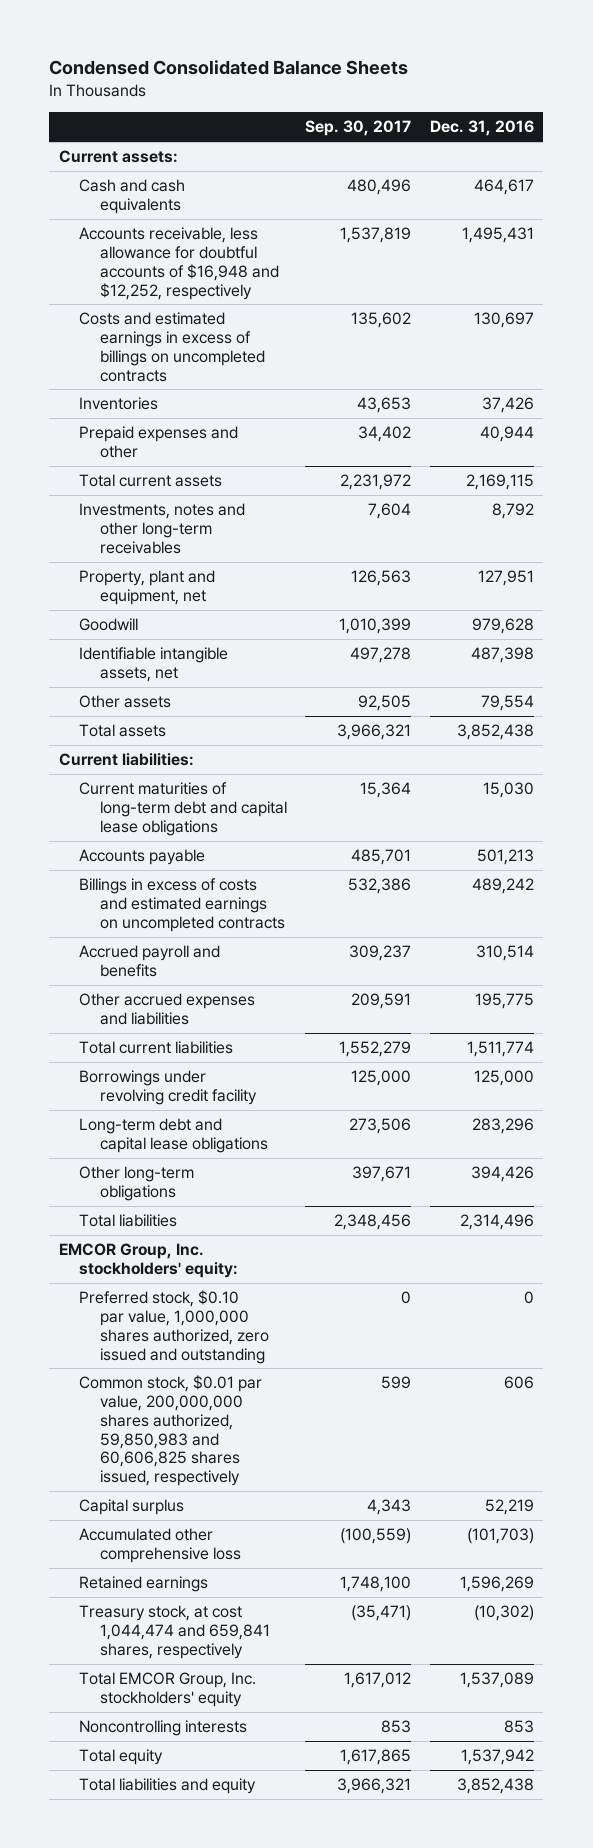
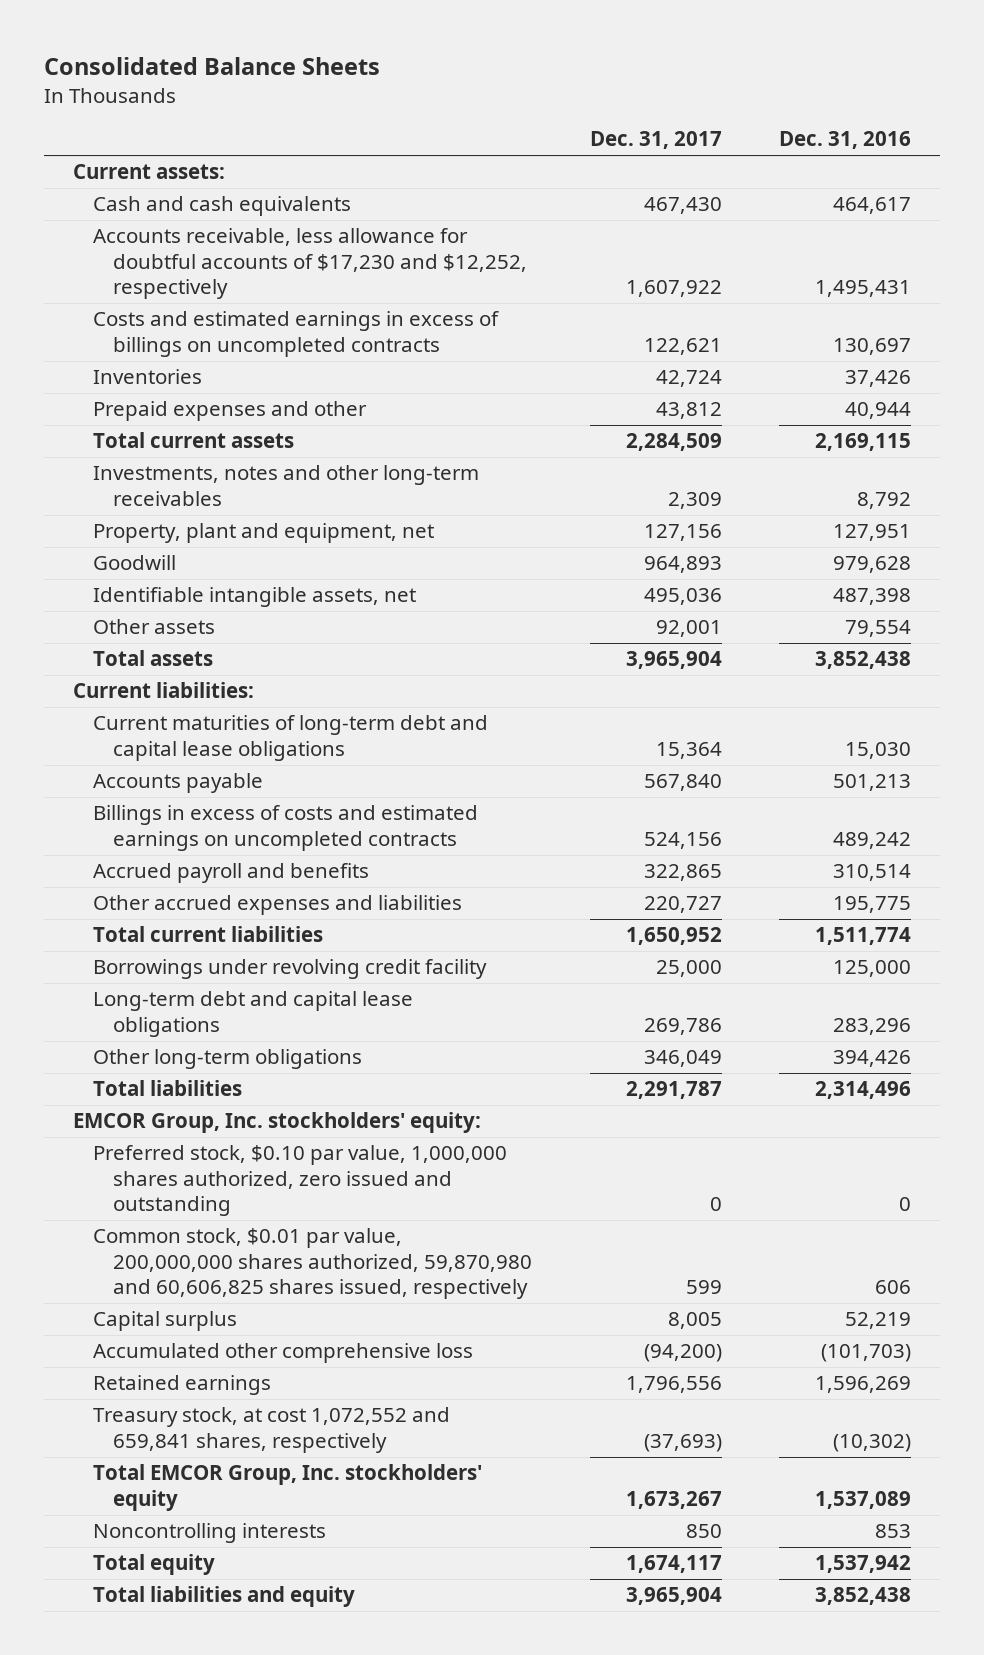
- Condensed Consolidated Balance Sheets
+ Consolidated Balance Sheets
- | Sep. 30, 2017 | Dec. 31, 2016
+ | Dec. 31, 2017 | Dec. 31, 2016
- Accounts receivable, less allowance for doubtful accounts of $16,948 and $12,252, respectively | 1,537,819 | 1,495,431
+ Accounts receivable, less allowance for doubtful accounts of $17,230 and $12,252, respectively | 1,607,922 | 1,495,431
- Common stock, $0.01 par value, 200,000,000 shares authorized, 59,850,983 and 60,606,825 shares issued, respectively | 599 | 606
+ Common stock, $0.01 par value, 200,000,000 shares authorized, 59,870,980 and 60,606,825 shares issued, respectively | 599 | 606
- Treasury stock, at cost 1,044,474 and 659,841 shares, respectively | (35,471) | (10,302)
+ Treasury stock, at cost 1,072,552 and 659,841 shares, respectively | (37,693) | (10,302)

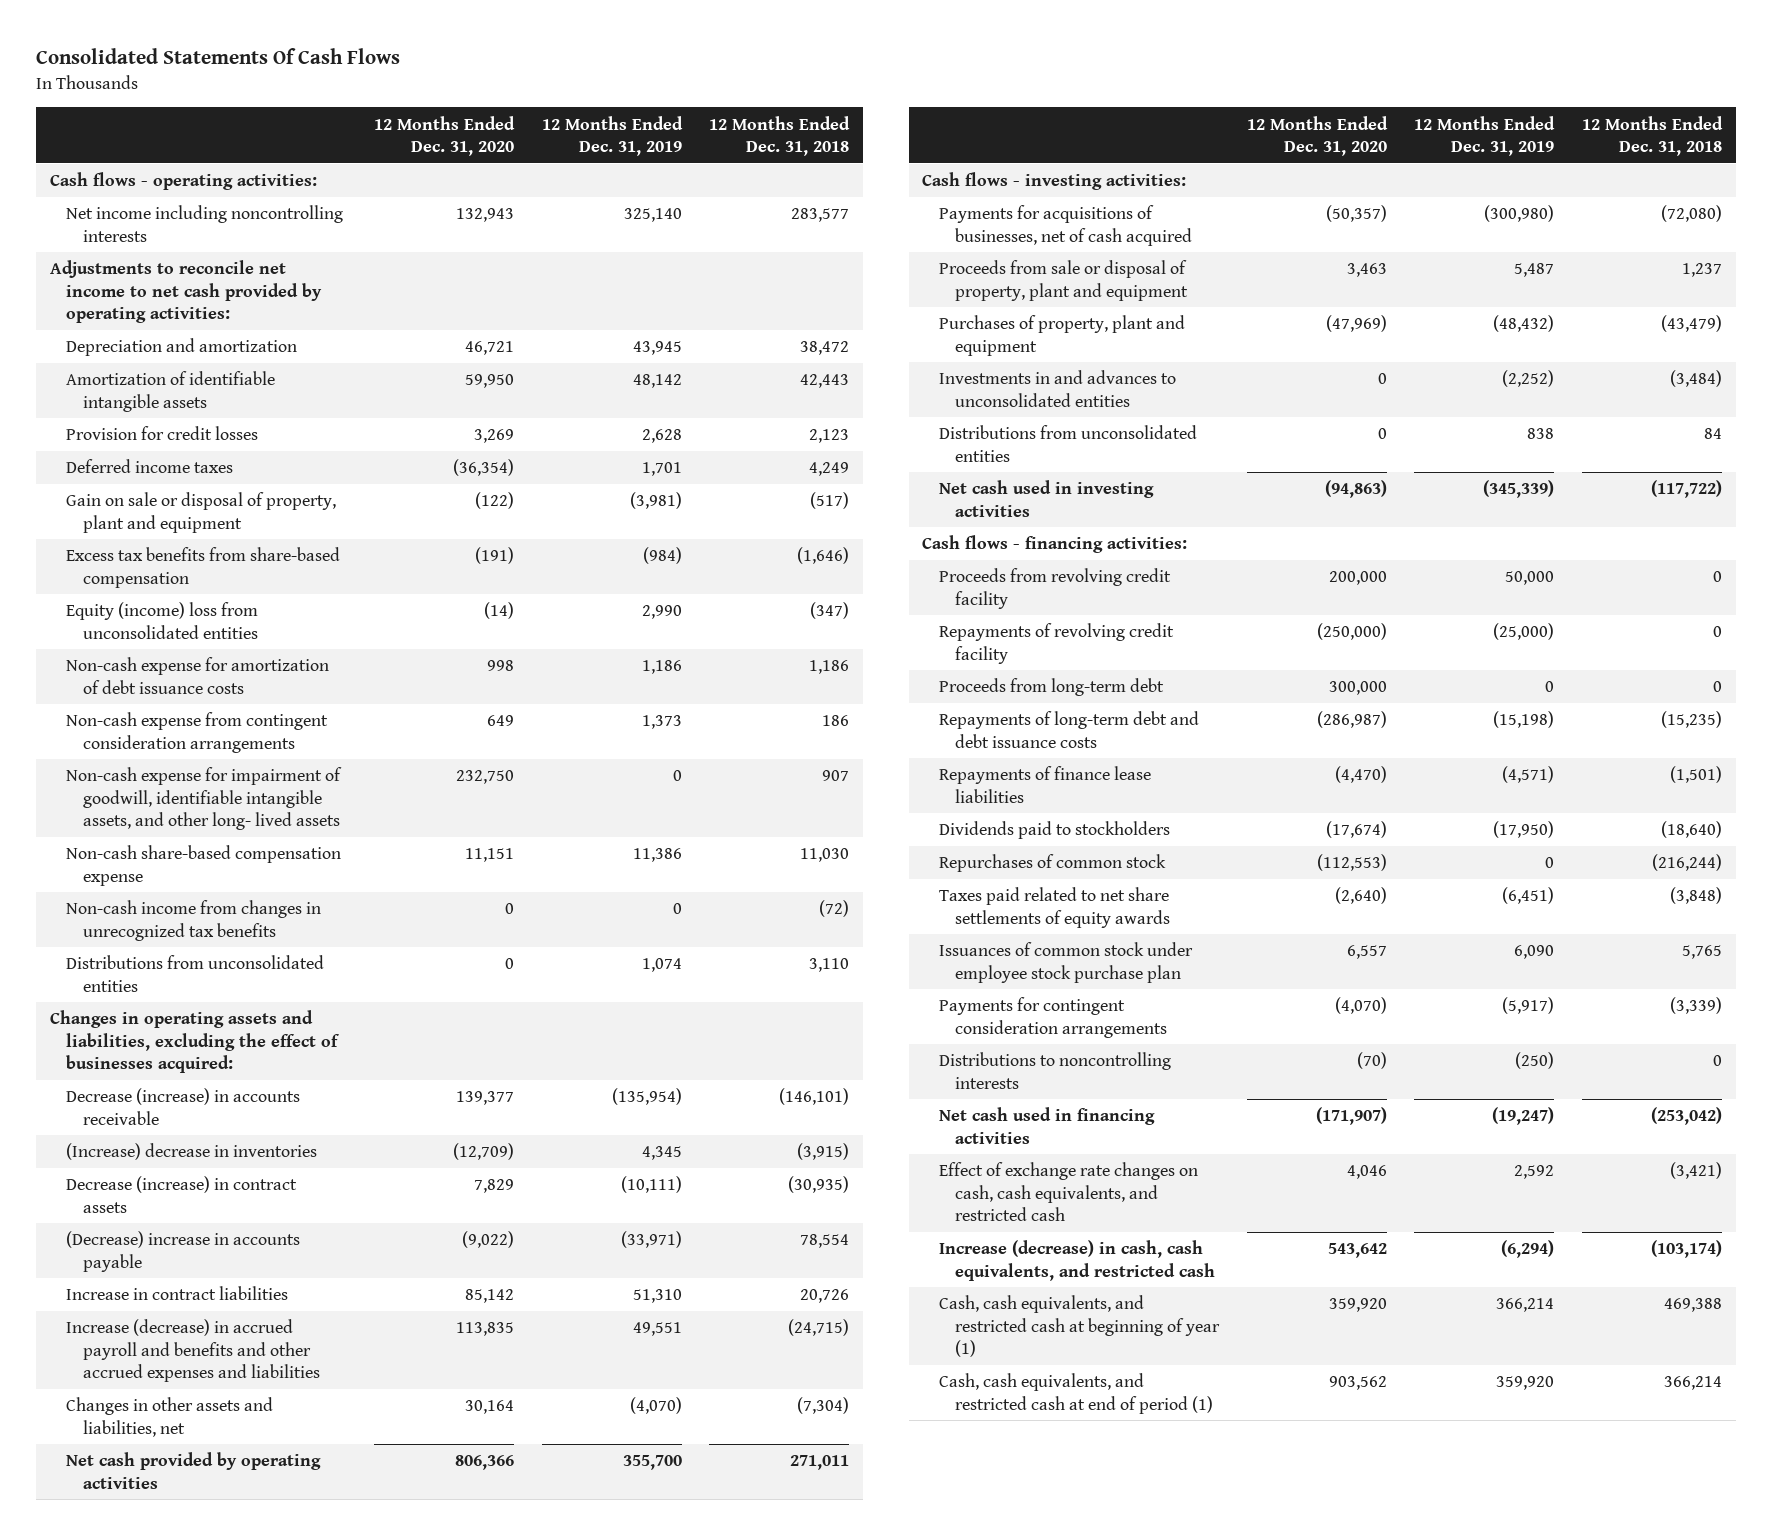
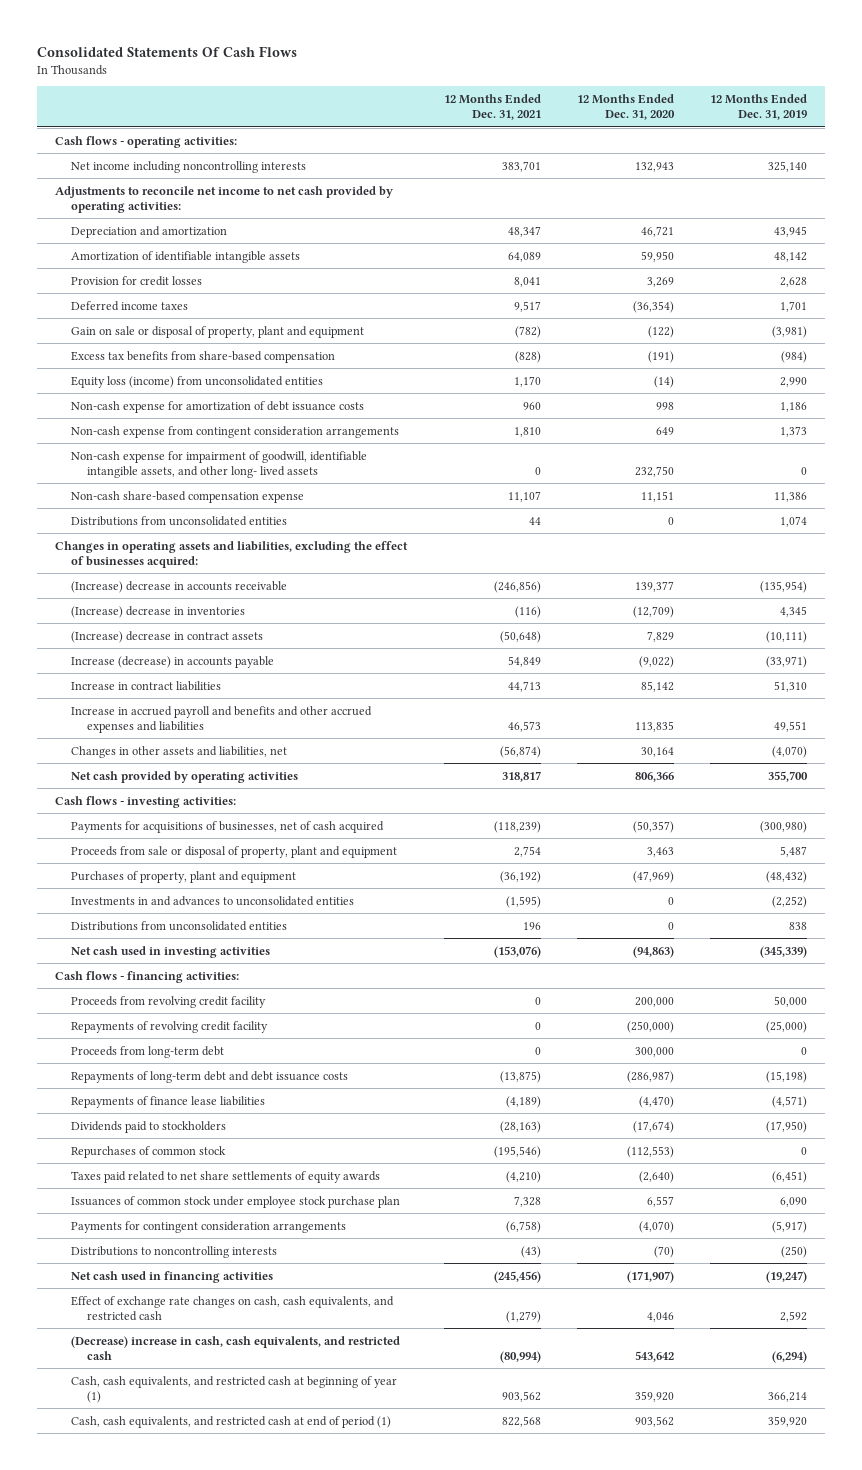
- | 12 Months Ended Dec. 31, 2020 | 12 Months Ended Dec. 31, 2019 | 12 Months Ended Dec. 31, 2018
+ | 12 Months Ended Dec. 31, 2021 | 12 Months Ended Dec. 31, 2020 | 12 Months Ended Dec. 31, 2019
- Equity (income) loss from unconsolidated entities | (14) | 2,990 | (347)
+ Equity loss (income) from unconsolidated entities | 1,170 | (14) | 2,990
- Non-cash income from changes in unrecognized tax benefits | 0 | 0 | (72)
- Decrease (increase) in accounts receivable | 139,377 | (135,954) | (146,101)
+ (Increase) decrease in accounts receivable | (246,856) | 139,377 | (135,954)
- Decrease (increase) in contract assets | 7,829 | (10,111) | (30,935)
- (Decrease) increase in accounts payable | (9,022) | (33,971) | 78,554
+ (Increase) decrease in contract assets | (50,648) | 7,829 | (10,111)
+ Increase (decrease) in accounts payable | 54,849 | (9,022) | (33,971)
- Increase (decrease) in accrued payroll and benefits and other accrued expenses and liabilities | 113,835 | 49,551 | (24,715)
+ Increase in accrued payroll and benefits and other accrued expenses and liabilities | 46,573 | 113,835 | 49,551
- Increase (decrease) in cash, cash equivalents, and restricted cash | 543,642 | (6,294) | (103,174)
+ (Decrease) increase in cash, cash equivalents, and restricted cash | (80,994) | 543,642 | (6,294)

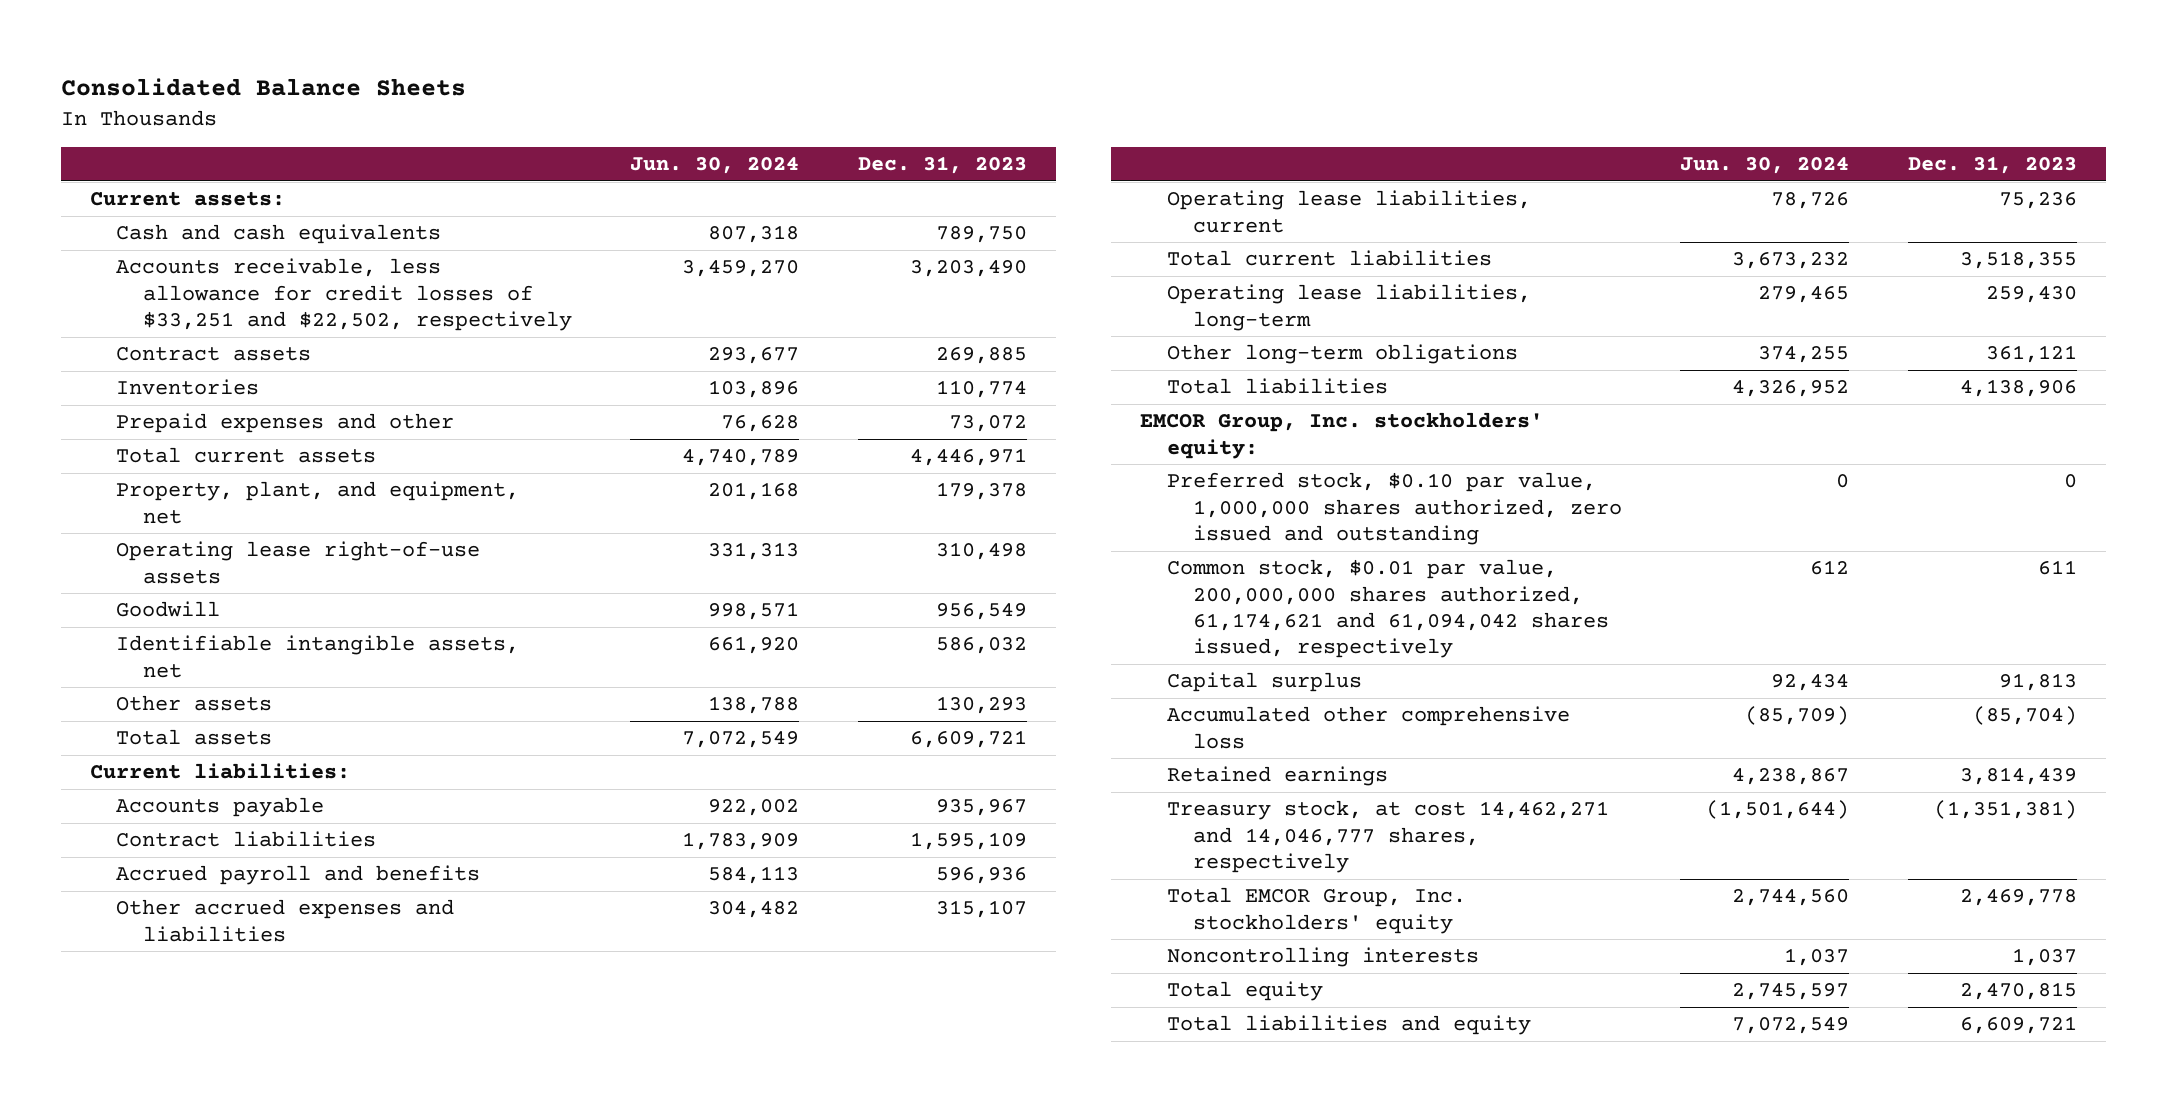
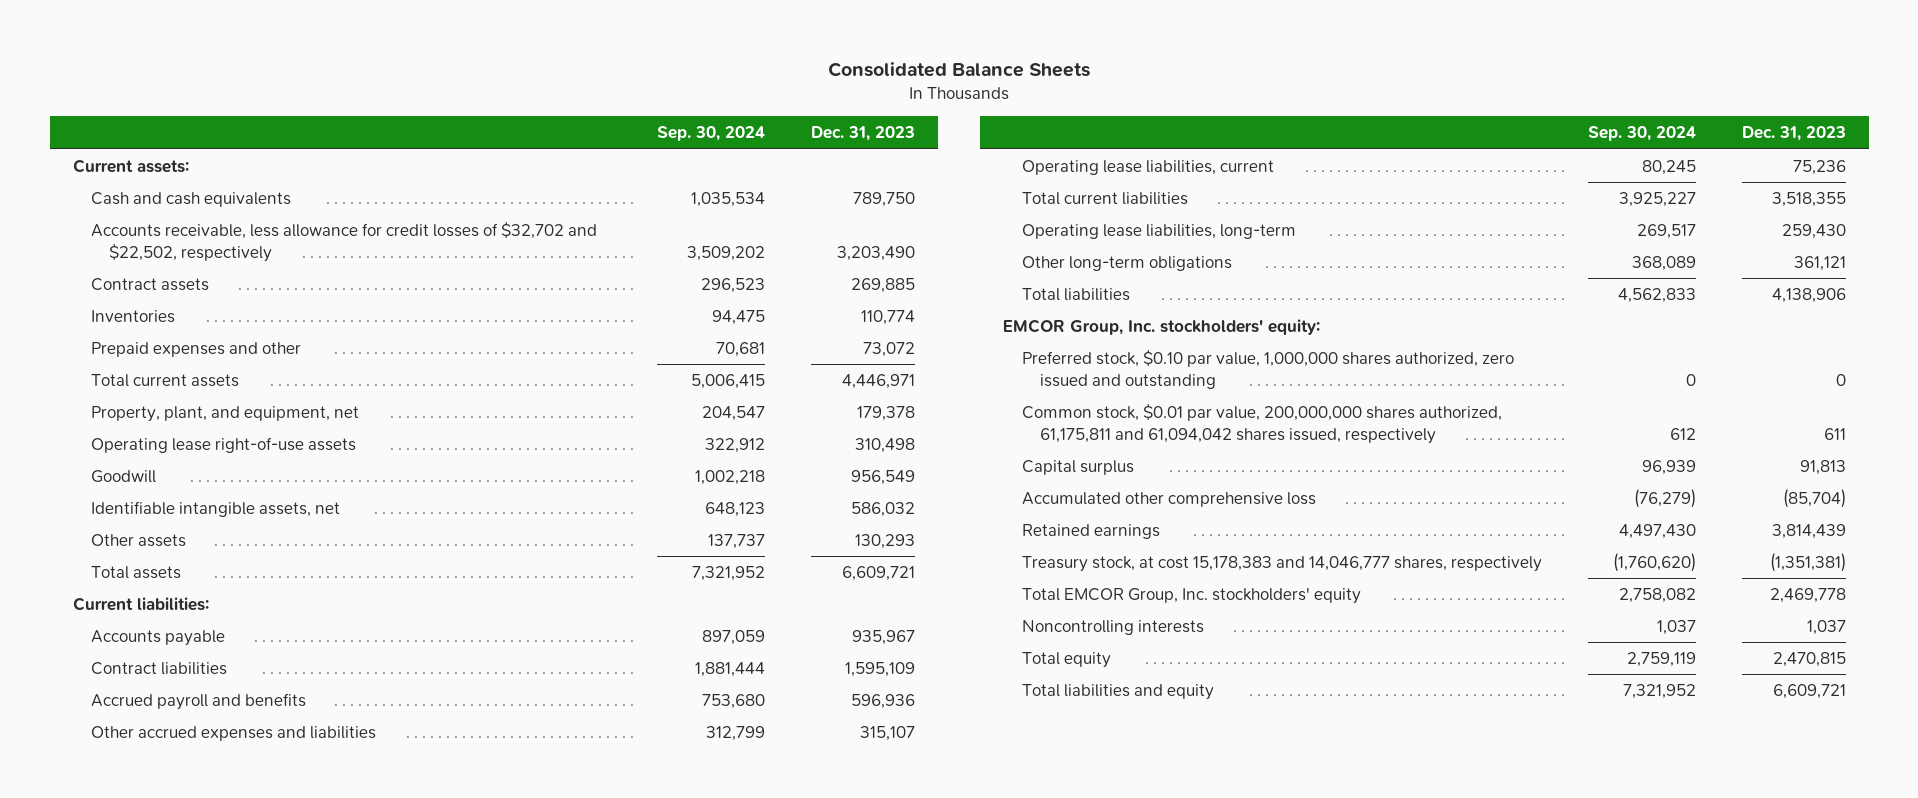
- | Jun. 30, 2024 | Dec. 31, 2023
+ | Sep. 30, 2024 | Dec. 31, 2023
- Accounts receivable, less allowance for credit losses of $33,251 and $22,502, respectively | 3,459,270 | 3,203,490
+ Accounts receivable, less allowance for credit losses of $32,702 and $22,502, respectively | 3,509,202 | 3,203,490
- Common stock, $0.01 par value, 200,000,000 shares authorized, 61,174,621 and 61,094,042 shares issued, respectively | 612 | 611
+ Common stock, $0.01 par value, 200,000,000 shares authorized, 61,175,811 and 61,094,042 shares issued, respectively | 612 | 611
- Treasury stock, at cost 14,462,271 and 14,046,777 shares, respectively | (1,501,644) | (1,351,381)
+ Treasury stock, at cost 15,178,383 and 14,046,777 shares, respectively | (1,760,620) | (1,351,381)

